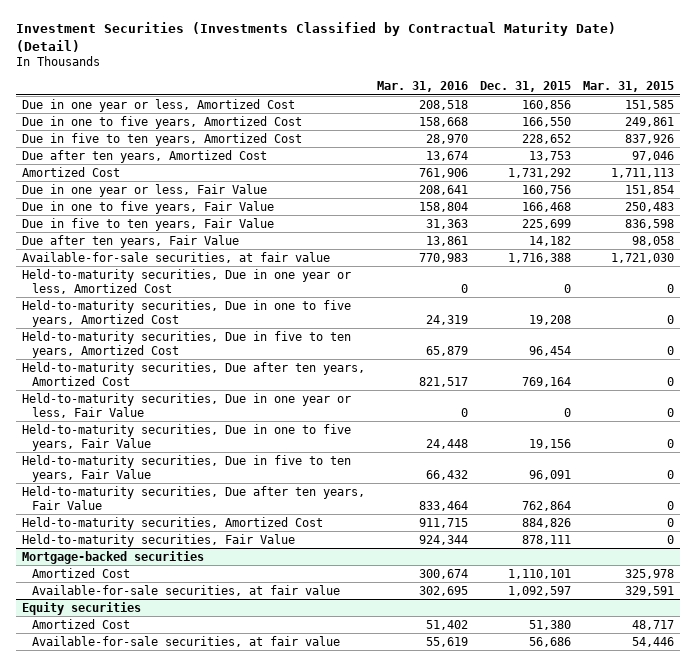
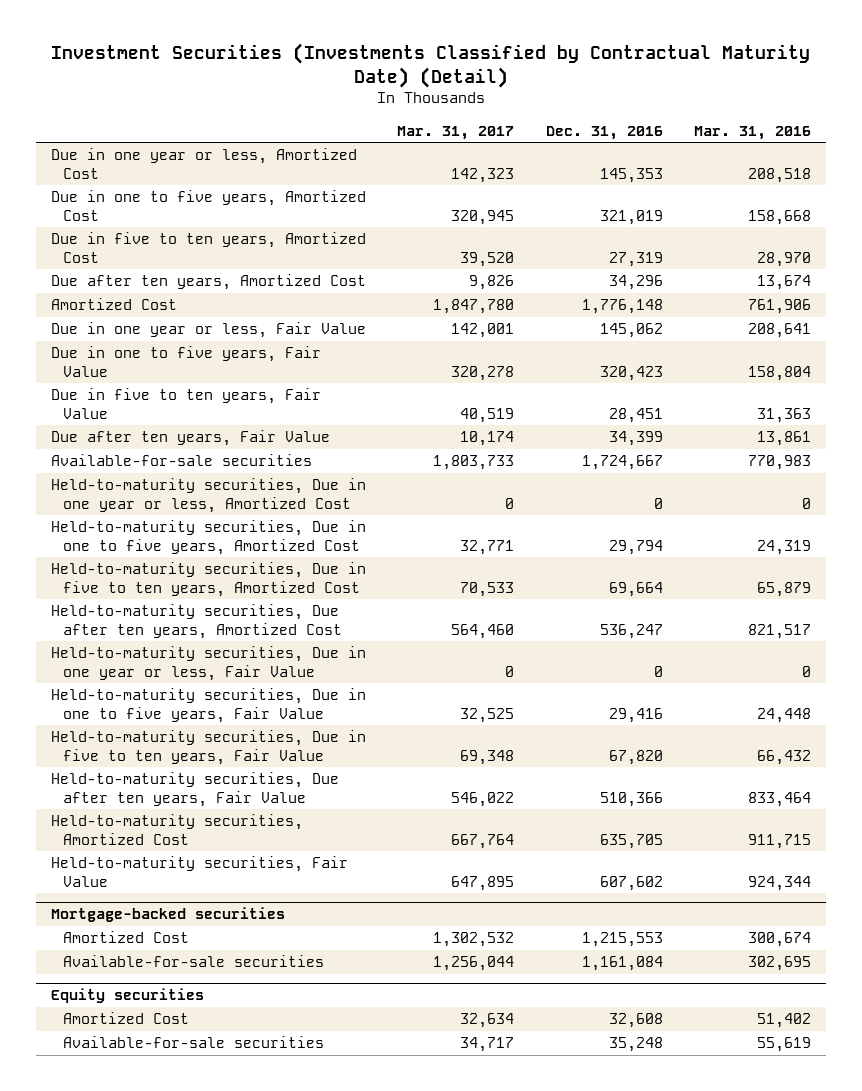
- | Mar. 31, 2016 | Dec. 31, 2015 | Mar. 31, 2015
+ | Mar. 31, 2017 | Dec. 31, 2016 | Mar. 31, 2016
- Available-for-sale securities, at fair value | 770,983 | 1,716,388 | 1,721,030
+ Available-for-sale securities | 1,803,733 | 1,724,667 | 770,983
@ Mortgage-backed securities
- Available-for-sale securities, at fair value | 302,695 | 1,092,597 | 329,591
+ Available-for-sale securities | 1,256,044 | 1,161,084 | 302,695
@ Equity securities
- Available-for-sale securities, at fair value | 55,619 | 56,686 | 54,446
+ Available-for-sale securities | 34,717 | 35,248 | 55,619

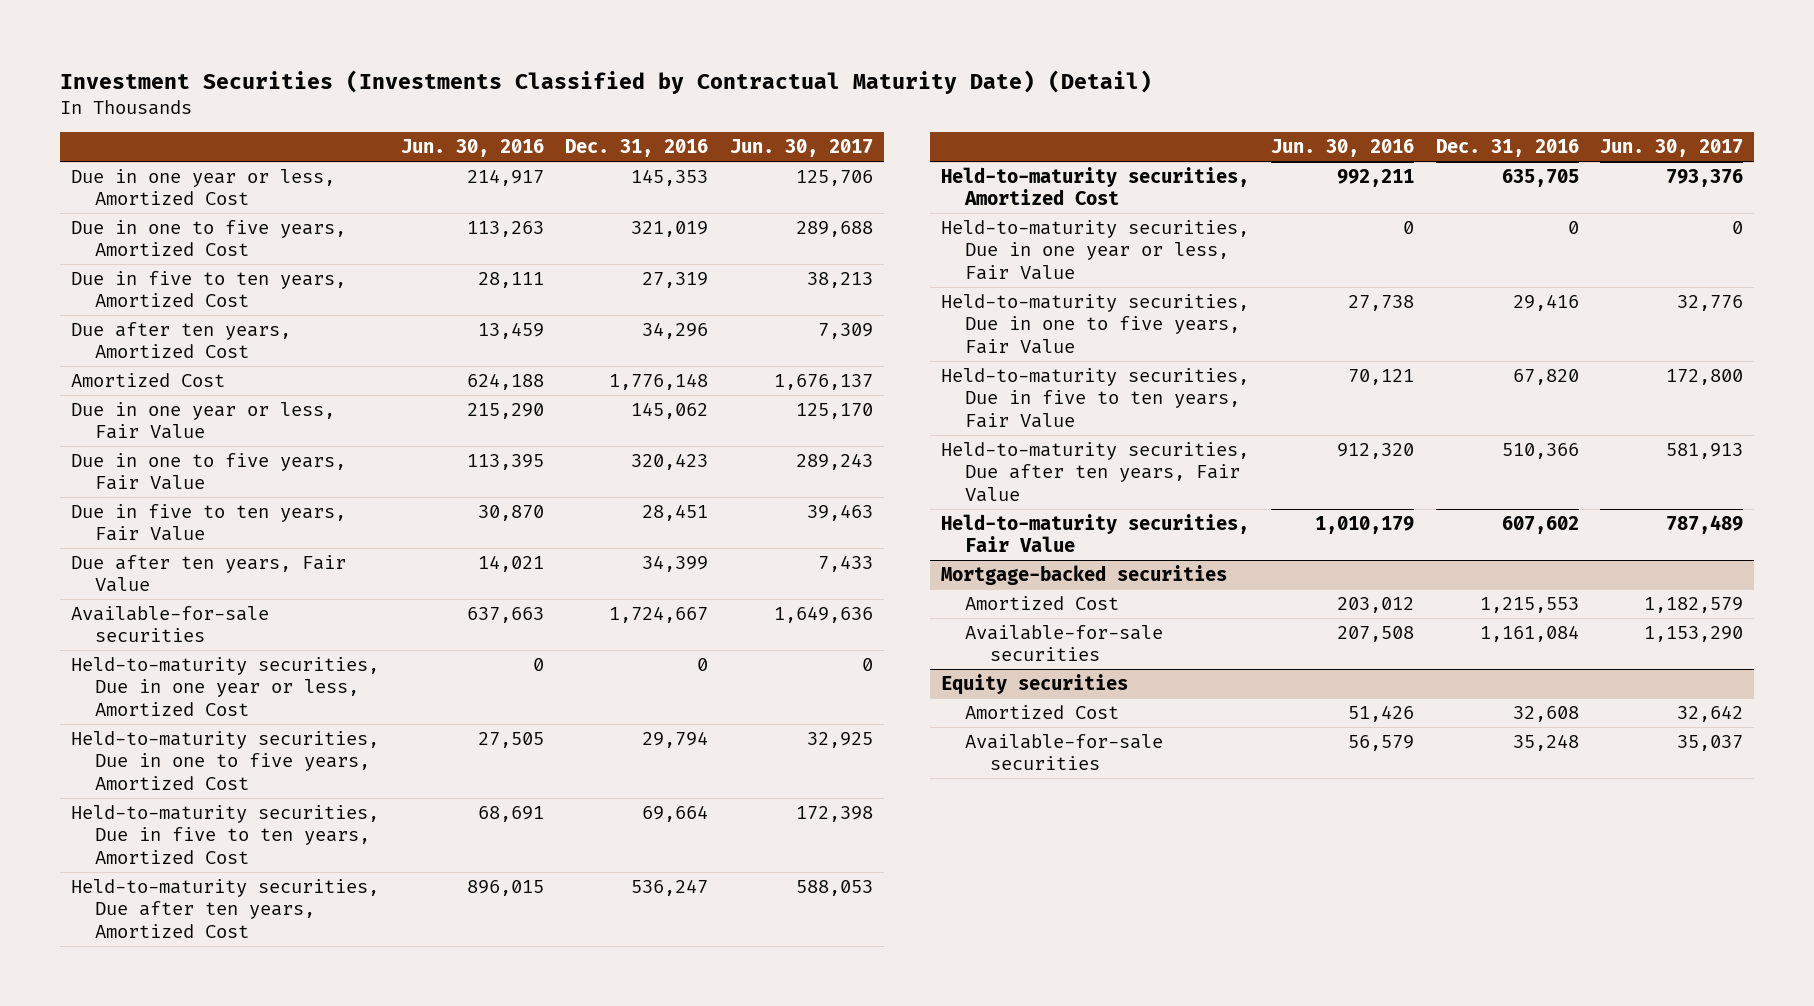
- | Mar. 31, 2017 | Dec. 31, 2016 | Mar. 31, 2016
+ | Jun. 30, 2016 | Dec. 31, 2016 | Jun. 30, 2017
moved up: Held-to-maturity securities, Amortized Cost | 992,211 | 635,705 | 793,376

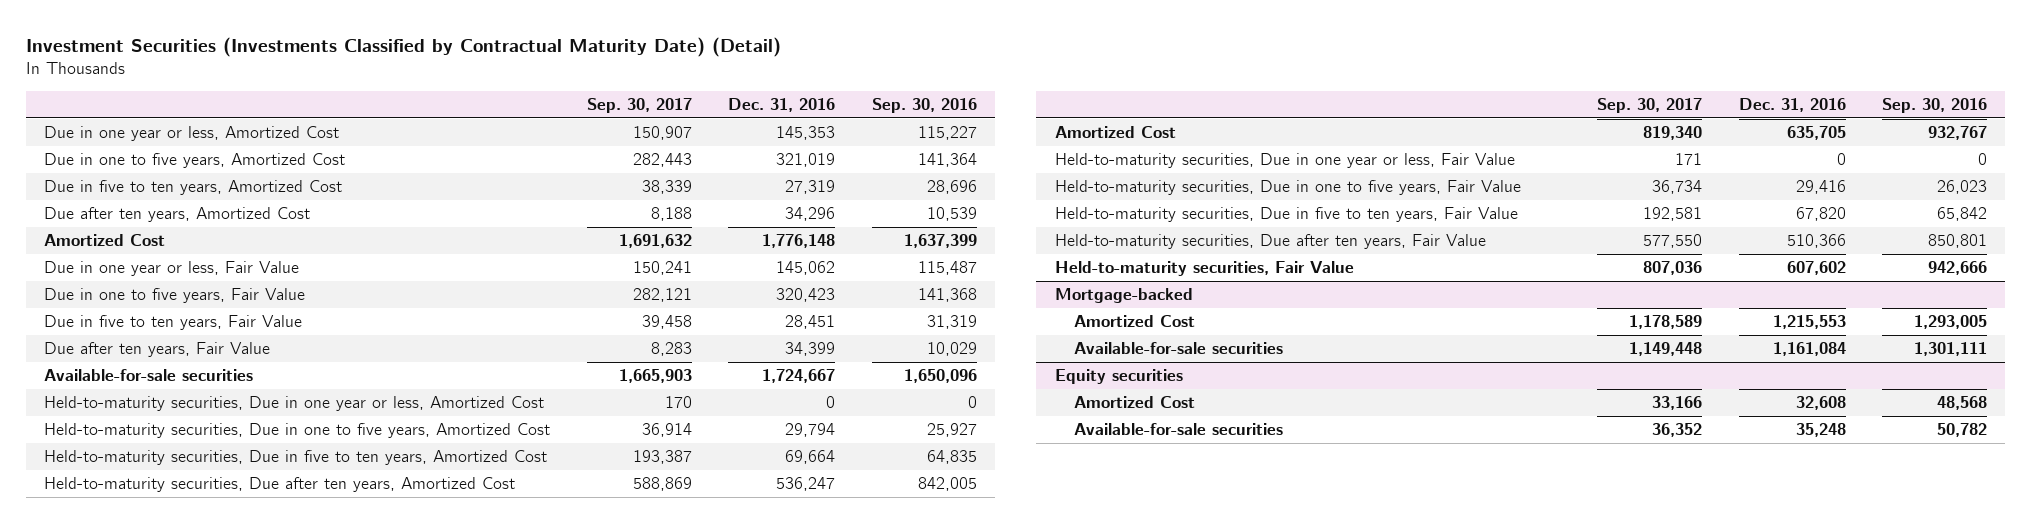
- | Jun. 30, 2016 | Dec. 31, 2016 | Jun. 30, 2017
+ | Sep. 30, 2017 | Dec. 31, 2016 | Sep. 30, 2016
- Held-to-maturity securities, Amortized Cost | 992,211 | 635,705 | 793,376
+ Amortized Cost | 819,340 | 635,705 | 932,767
- Mortgage-backed securities
+ Mortgage-backed

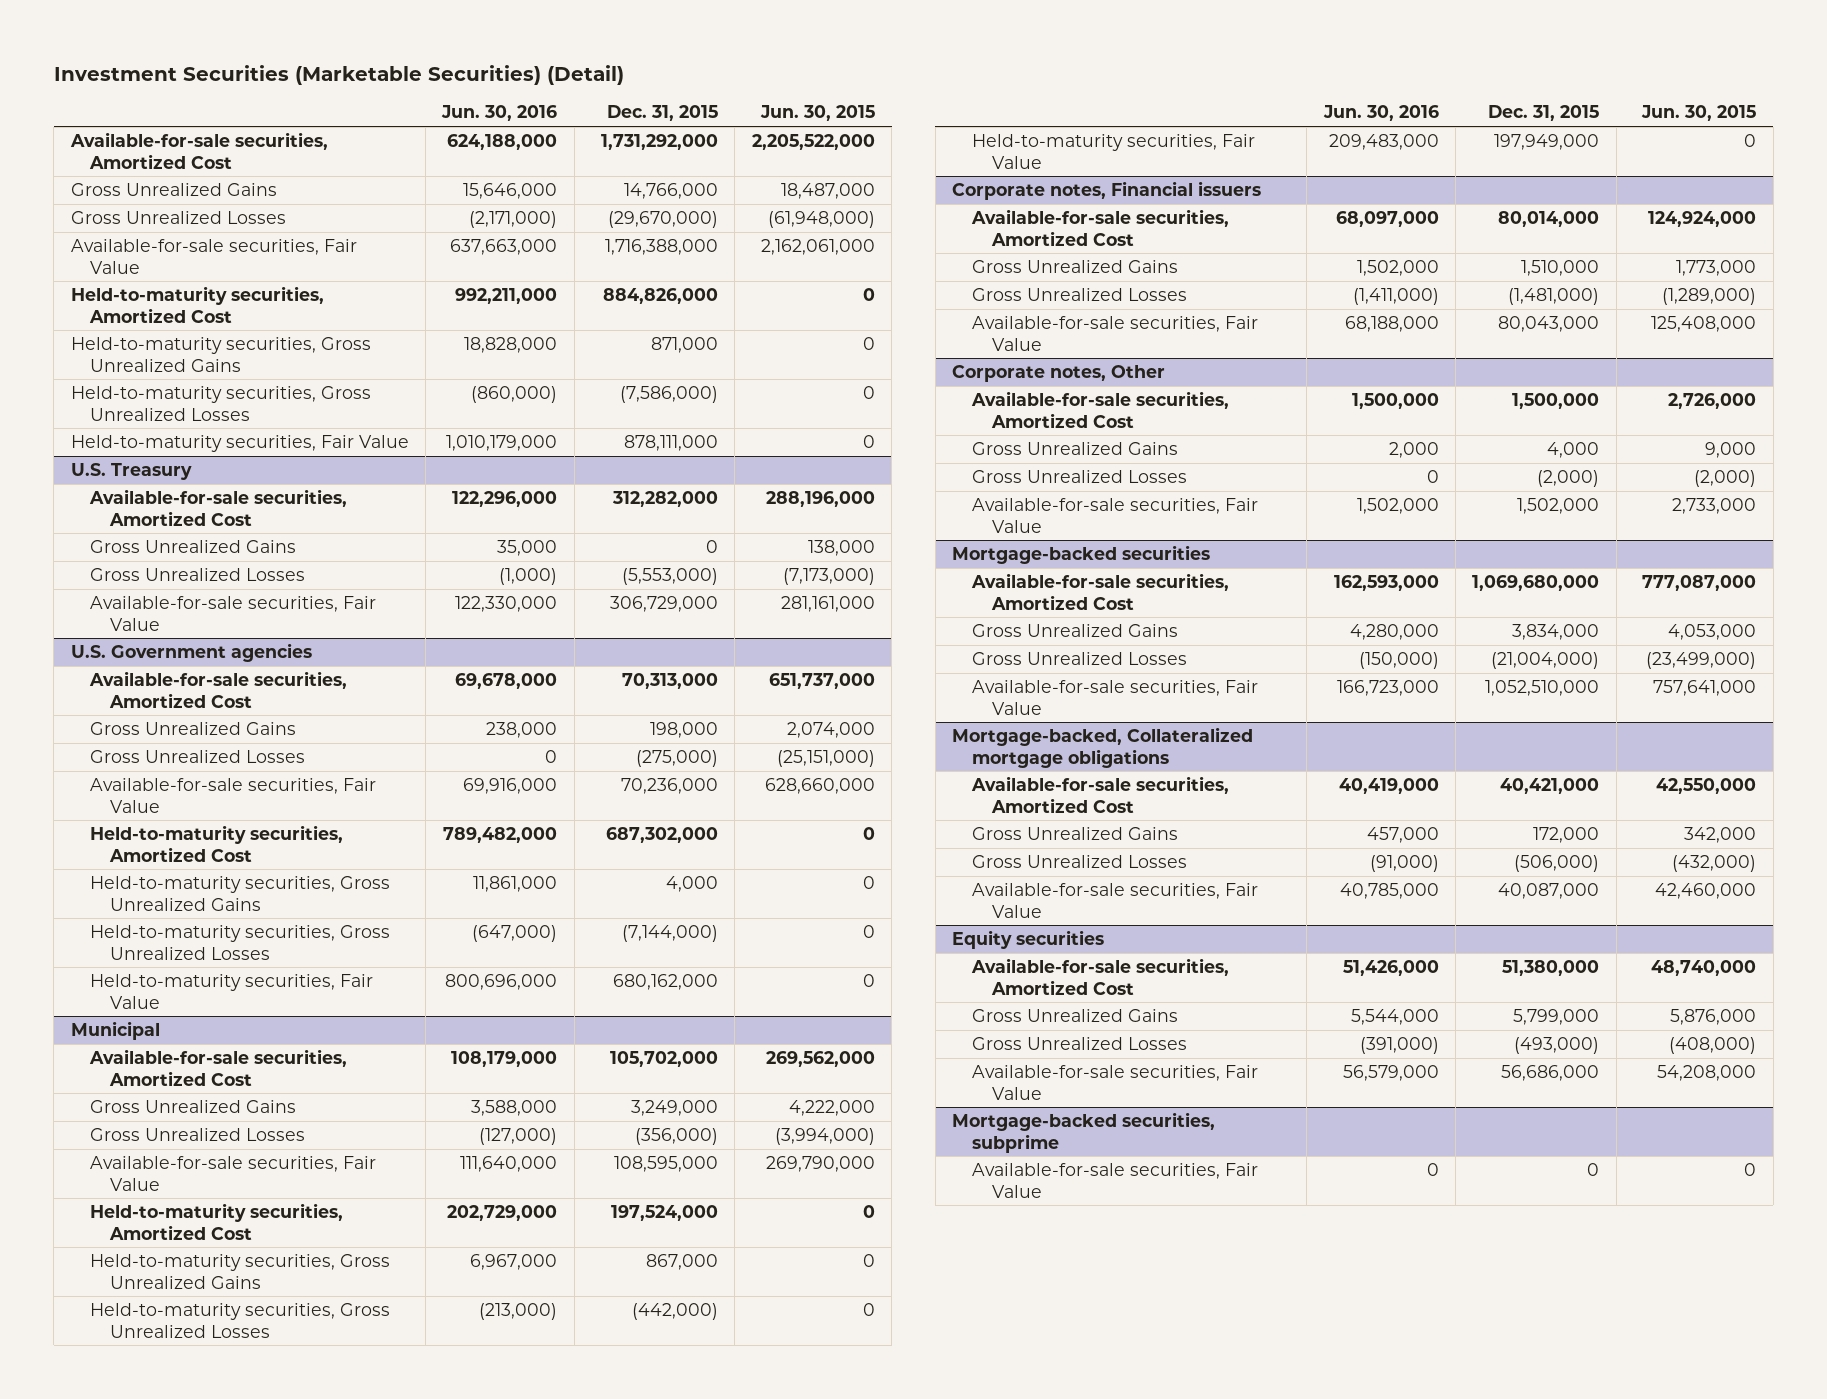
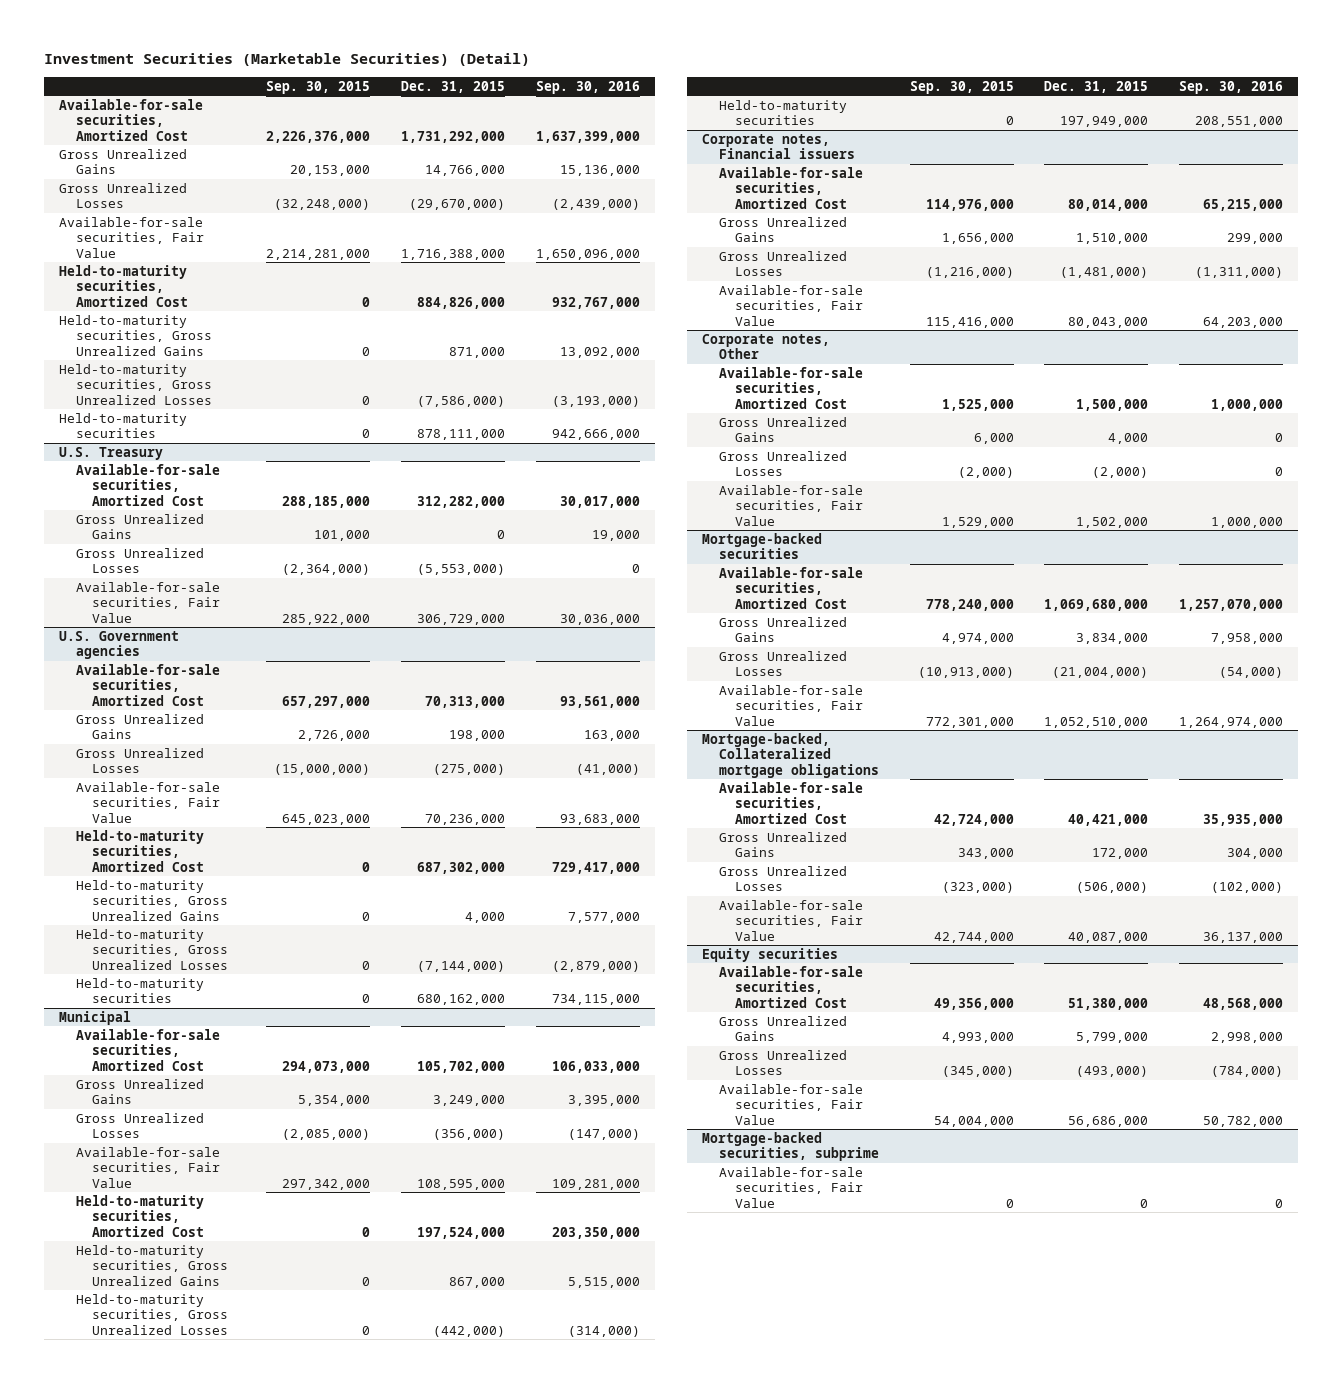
- | Jun. 30, 2016 | Dec. 31, 2015 | Jun. 30, 2015
+ | Sep. 30, 2015 | Dec. 31, 2015 | Sep. 30, 2016
- Held-to-maturity securities, Fair Value | 1,010,179,000 | 878,111,000 | 0
+ Held-to-maturity securities | 0 | 878,111,000 | 942,666,000
@ U.S. Government agencies
- Held-to-maturity securities, Fair Value | 800,696,000 | 680,162,000 | 0
+ Held-to-maturity securities | 0 | 680,162,000 | 734,115,000
@ Municipal
- Held-to-maturity securities, Fair Value | 209,483,000 | 197,949,000 | 0
+ Held-to-maturity securities | 0 | 197,949,000 | 208,551,000

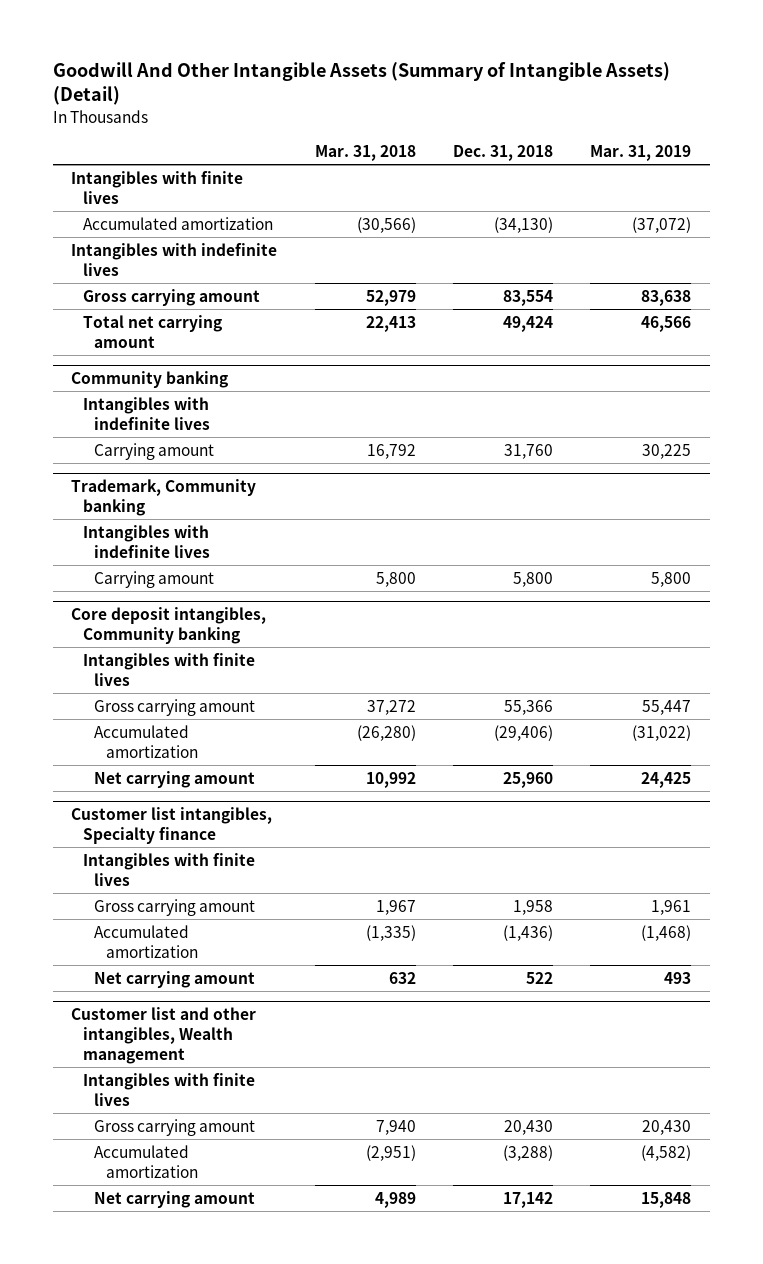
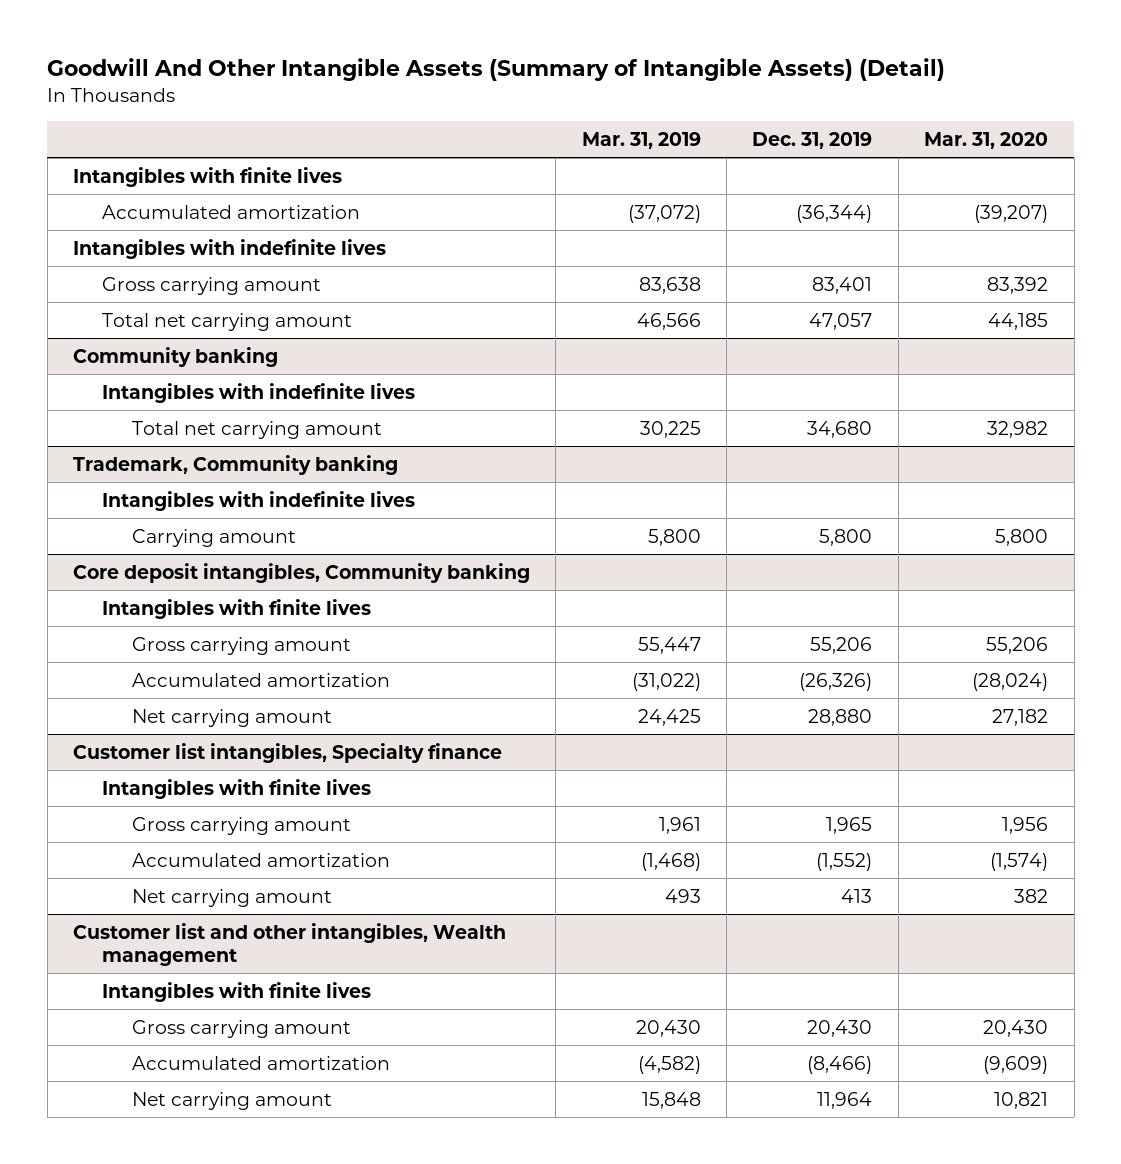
- | Mar. 31, 2018 | Dec. 31, 2018 | Mar. 31, 2019
+ | Mar. 31, 2019 | Dec. 31, 2019 | Mar. 31, 2020
@ Community banking
- Carrying amount | 16,792 | 31,760 | 30,225
+ Total net carrying amount | 30,225 | 34,680 | 32,982

